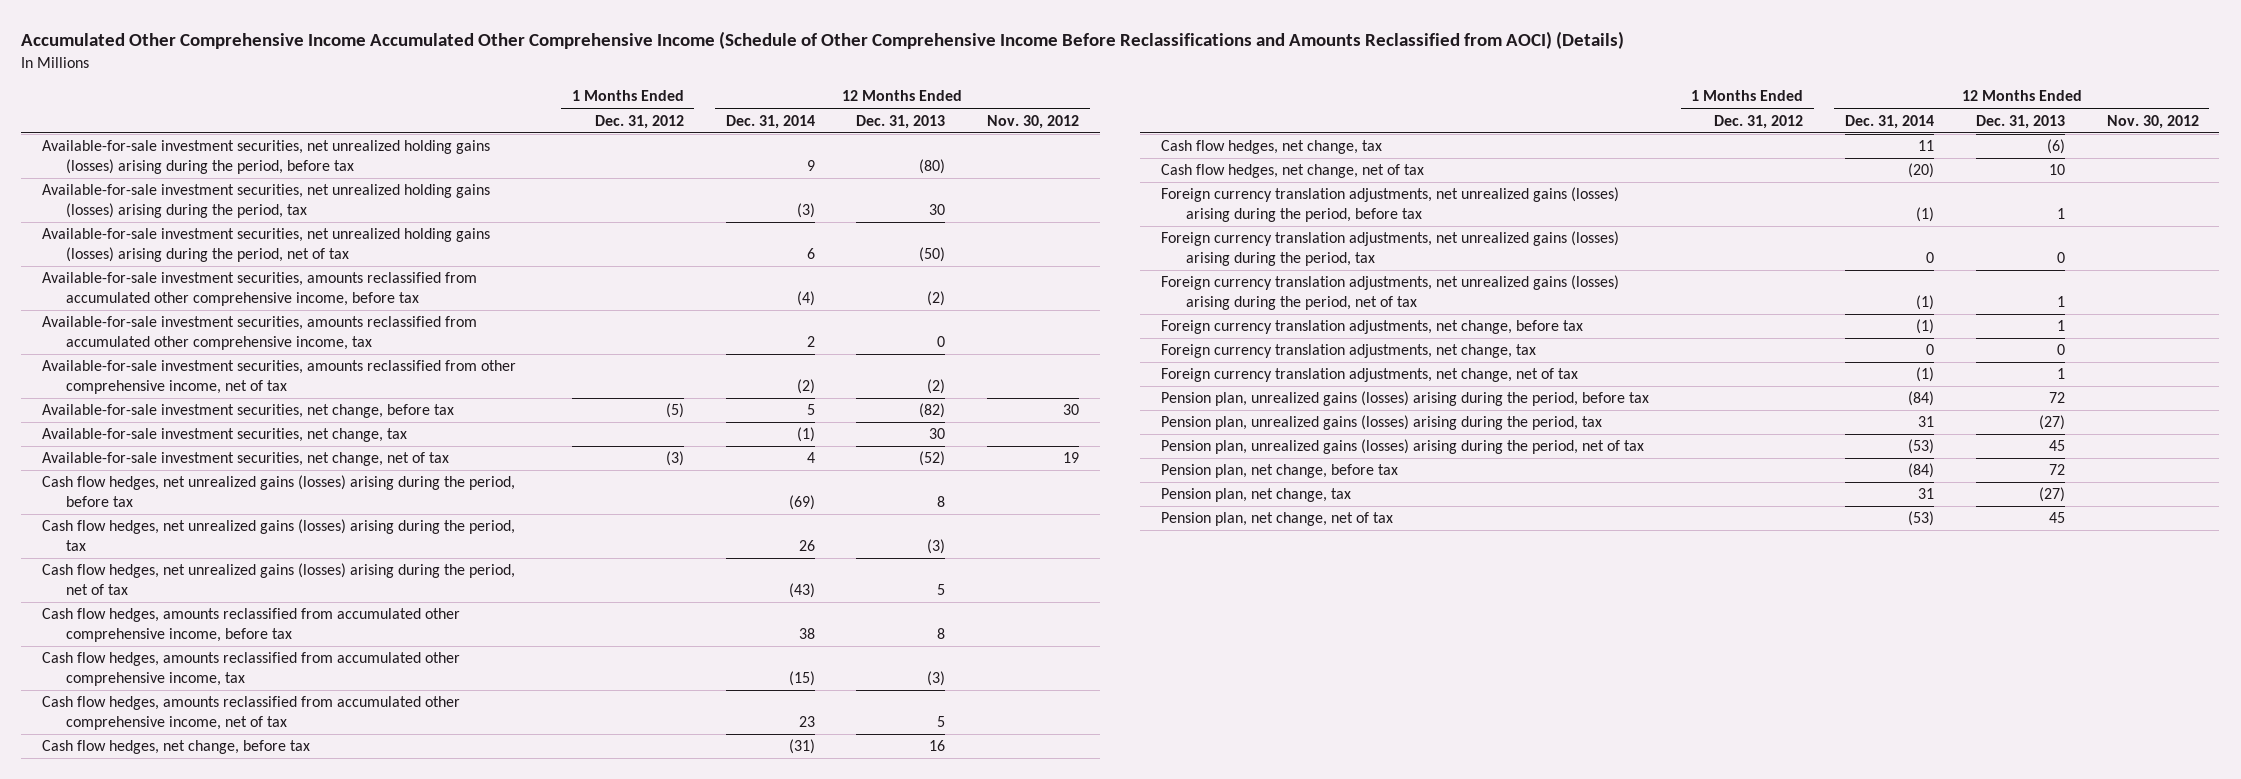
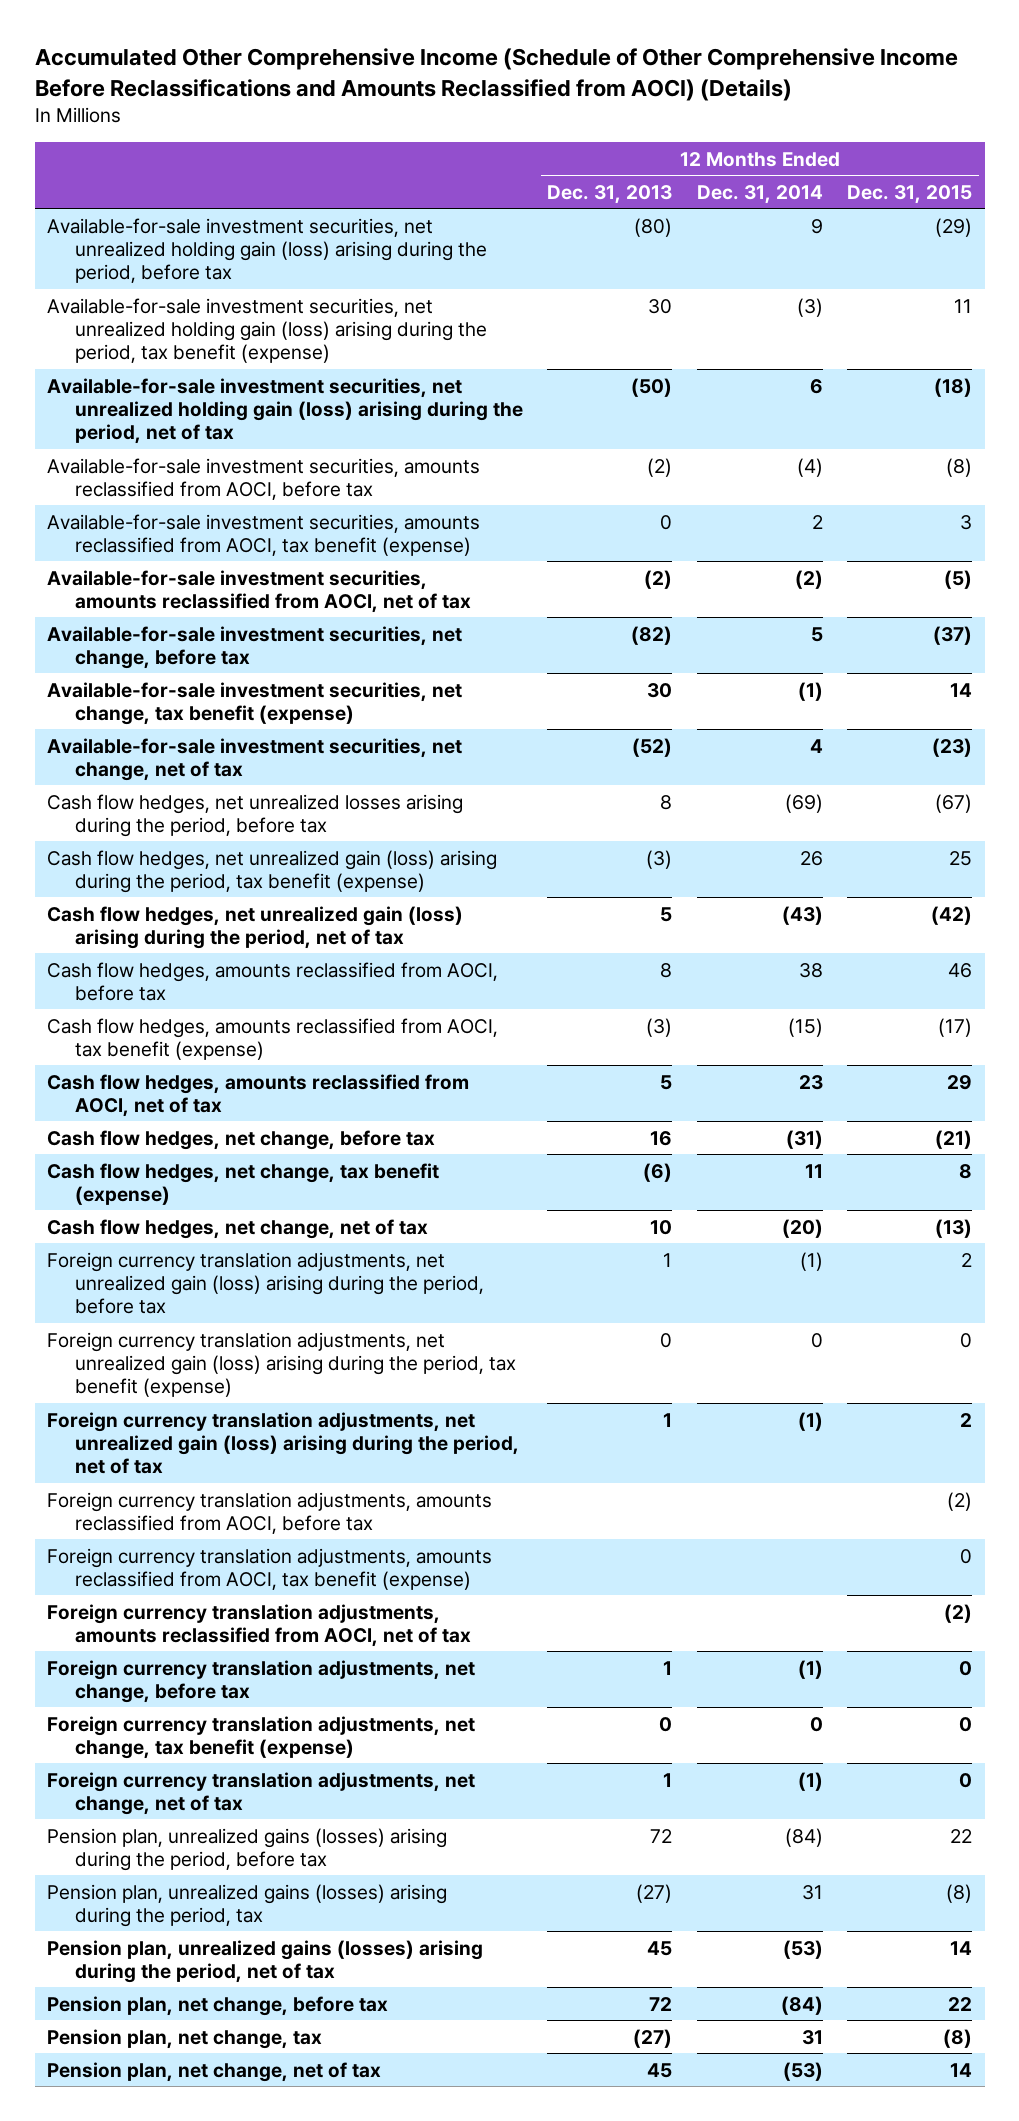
- Accumulated Other Comprehensive Income Accumulated Other Comprehensive Income (Schedule of Other Comprehensive Income Before Reclassifications and Amounts Reclassified from AOCI) (Details)
+ Accumulated Other Comprehensive Income (Schedule of Other Comprehensive Income Before Reclassifications and Amounts Reclassified from AOCI) (Details)
- | 1 Months Ended Dec. 31, 2012 | 12 Months Ended Dec. 31, 2014 | 12 Months Ended Dec. 31, 2013 | 12 Months Ended Nov. 30, 2012
+ | 12 Months Ended Dec. 31, 2013 | 12 Months Ended Dec. 31, 2014 | 12 Months Ended Dec. 31, 2015
- Available-for-sale investment securities, net unrealized holding gains (losses) arising during the period, before tax | | 9 | (80) |
- Available-for-sale investment securities, net unrealized holding gains (losses) arising during the period, tax | | (3) | 30 |
- Available-for-sale investment securities, net unrealized holding gains (losses) arising during the period, net of tax | | 6 | (50) |
- Available-for-sale investment securities, amounts reclassified from accumulated other comprehensive income, before tax | | (4) | (2) |
- Available-for-sale investment securities, amounts reclassified from accumulated other comprehensive income, tax | | 2 | 0 |
- Available-for-sale investment securities, amounts reclassified from other comprehensive income, net of tax | | (2) | (2) |
+ Available-for-sale investment securities, net unrealized holding gain (loss) arising during the period, before tax | (80) | 9 | (29)
+ Available-for-sale investment securities, net unrealized holding gain (loss) arising during the period, tax benefit (expense) | 30 | (3) | 11
+ Available-for-sale investment securities, net unrealized holding gain (loss) arising during the period, net of tax | (50) | 6 | (18)
+ Available-for-sale investment securities, amounts reclassified from AOCI, before tax | (2) | (4) | (8)
+ Available-for-sale investment securities, amounts reclassified from AOCI, tax benefit (expense) | 0 | 2 | 3
+ Available-for-sale investment securities, amounts reclassified from AOCI, net of tax | (2) | (2) | (5)
- Available-for-sale investment securities, net change, tax | | (1) | 30 |
+ Available-for-sale investment securities, net change, tax benefit (expense) | 30 | (1) | 14
- Cash flow hedges, net unrealized gains (losses) arising during the period, before tax | | (69) | 8 |
- Cash flow hedges, net unrealized gains (losses) arising during the period, tax | | 26 | (3) |
- Cash flow hedges, net unrealized gains (losses) arising during the period, net of tax | | (43) | 5 |
- Cash flow hedges, amounts reclassified from accumulated other comprehensive income, before tax | | 38 | 8 |
- Cash flow hedges, amounts reclassified from accumulated other comprehensive income, tax | | (15) | (3) |
- Cash flow hedges, amounts reclassified from accumulated other comprehensive income, net of tax | | 23 | 5 |
+ Cash flow hedges, net unrealized losses arising during the period, before tax | 8 | (69) | (67)
+ Cash flow hedges, net unrealized gain (loss) arising during the period, tax benefit (expense) | (3) | 26 | 25
+ Cash flow hedges, net unrealized gain (loss) arising during the period, net of tax | 5 | (43) | (42)
+ Cash flow hedges, amounts reclassified from AOCI, before tax | 8 | 38 | 46
+ Cash flow hedges, amounts reclassified from AOCI, tax benefit (expense) | (3) | (15) | (17)
+ Cash flow hedges, amounts reclassified from AOCI, net of tax | 5 | 23 | 29
- Cash flow hedges, net change, tax | | 11 | (6) |
+ Cash flow hedges, net change, tax benefit (expense) | (6) | 11 | 8
- Foreign currency translation adjustments, net unrealized gains (losses) arising during the period, before tax | | (1) | 1 |
- Foreign currency translation adjustments, net unrealized gains (losses) arising during the period, tax | | 0 | 0 |
- Foreign currency translation adjustments, net unrealized gains (losses) arising during the period, net of tax | | (1) | 1 |
+ Foreign currency translation adjustments, net unrealized gain (loss) arising during the period, before tax | 1 | (1) | 2
+ Foreign currency translation adjustments, net unrealized gain (loss) arising during the period, tax benefit (expense) | 0 | 0 | 0
+ Foreign currency translation adjustments, net unrealized gain (loss) arising during the period, net of tax | 1 | (1) | 2
+ Foreign currency translation adjustments, amounts reclassified from AOCI, before tax | | | (2)
+ Foreign currency translation adjustments, amounts reclassified from AOCI, tax benefit (expense) | | | 0
+ Foreign currency translation adjustments, amounts reclassified from AOCI, net of tax | | | (2)
- Foreign currency translation adjustments, net change, tax | | 0 | 0 |
+ Foreign currency translation adjustments, net change, tax benefit (expense) | 0 | 0 | 0

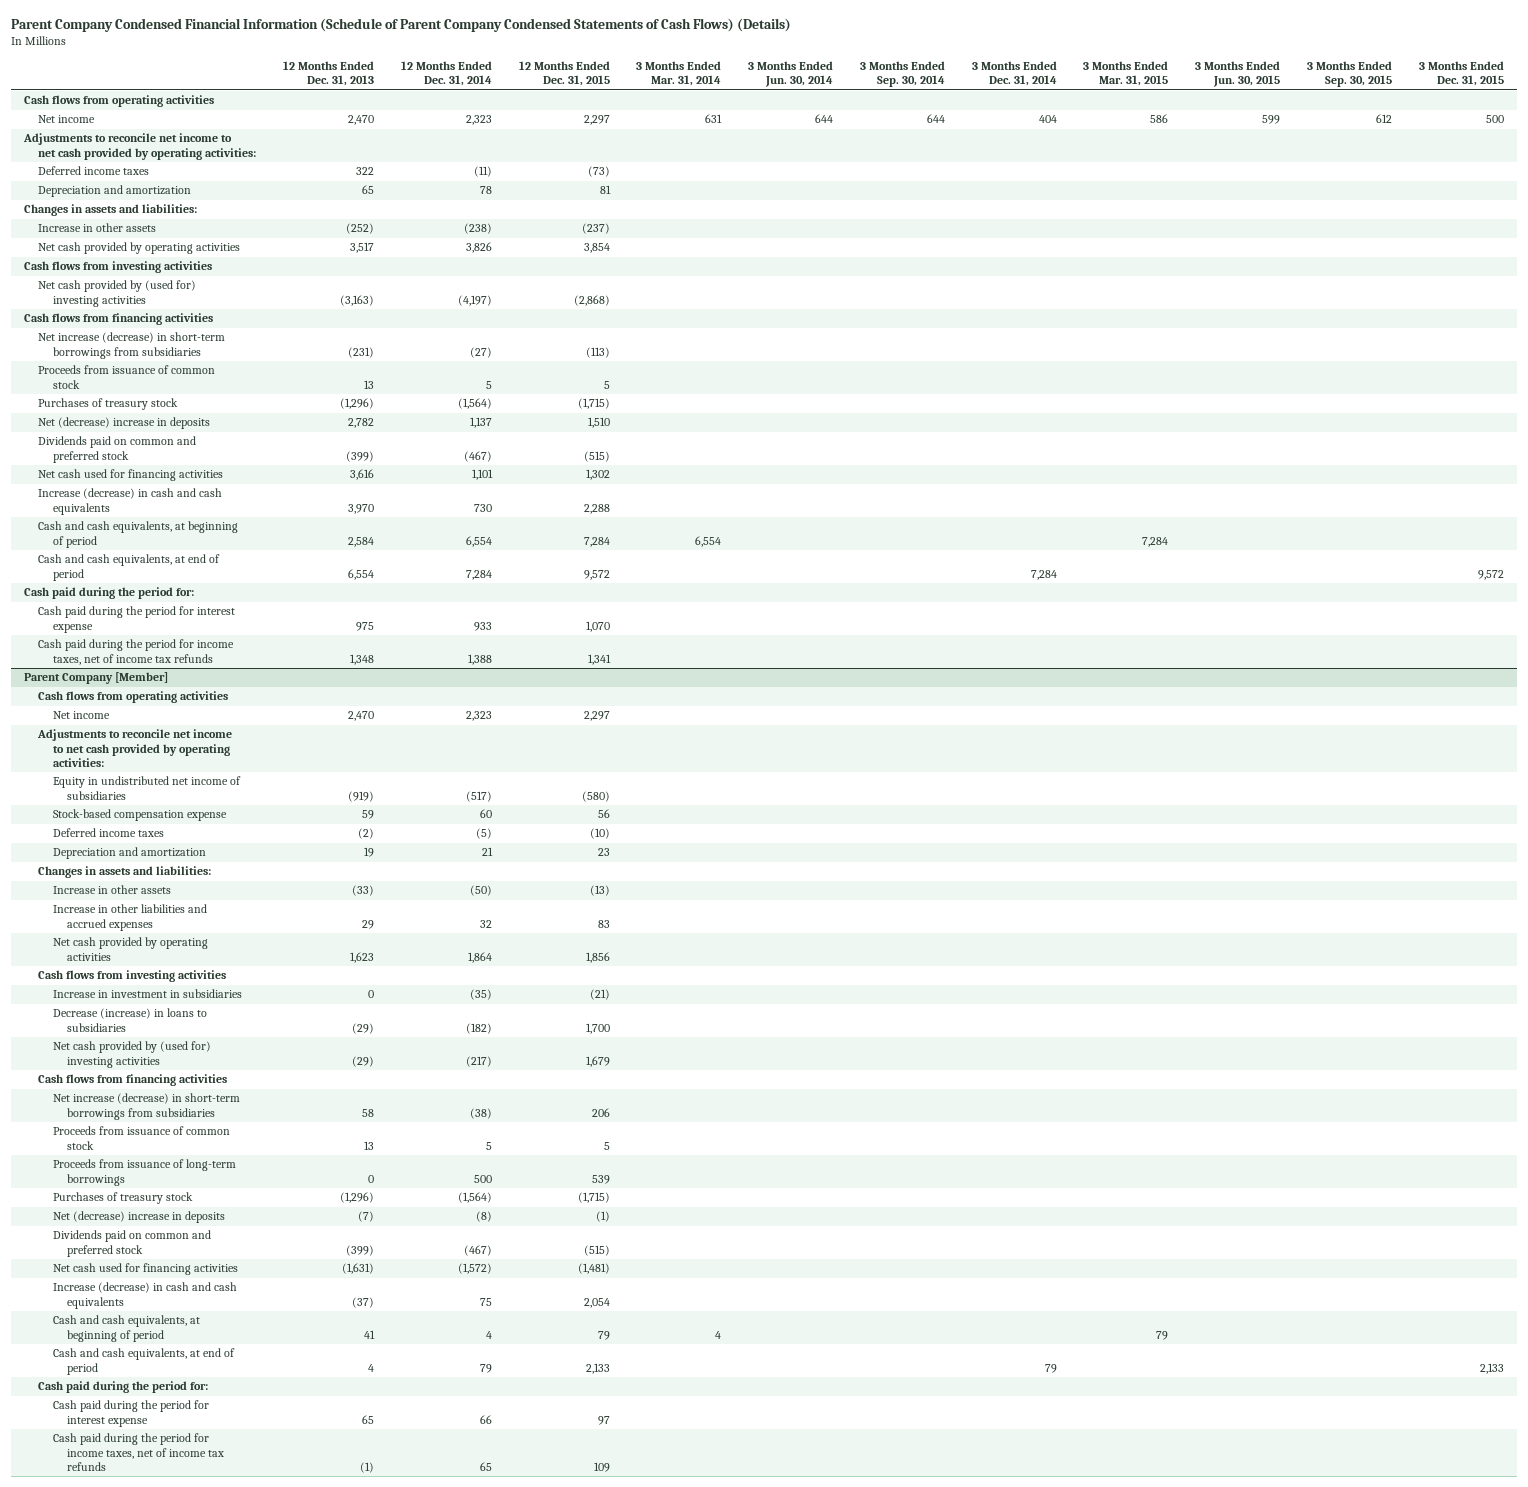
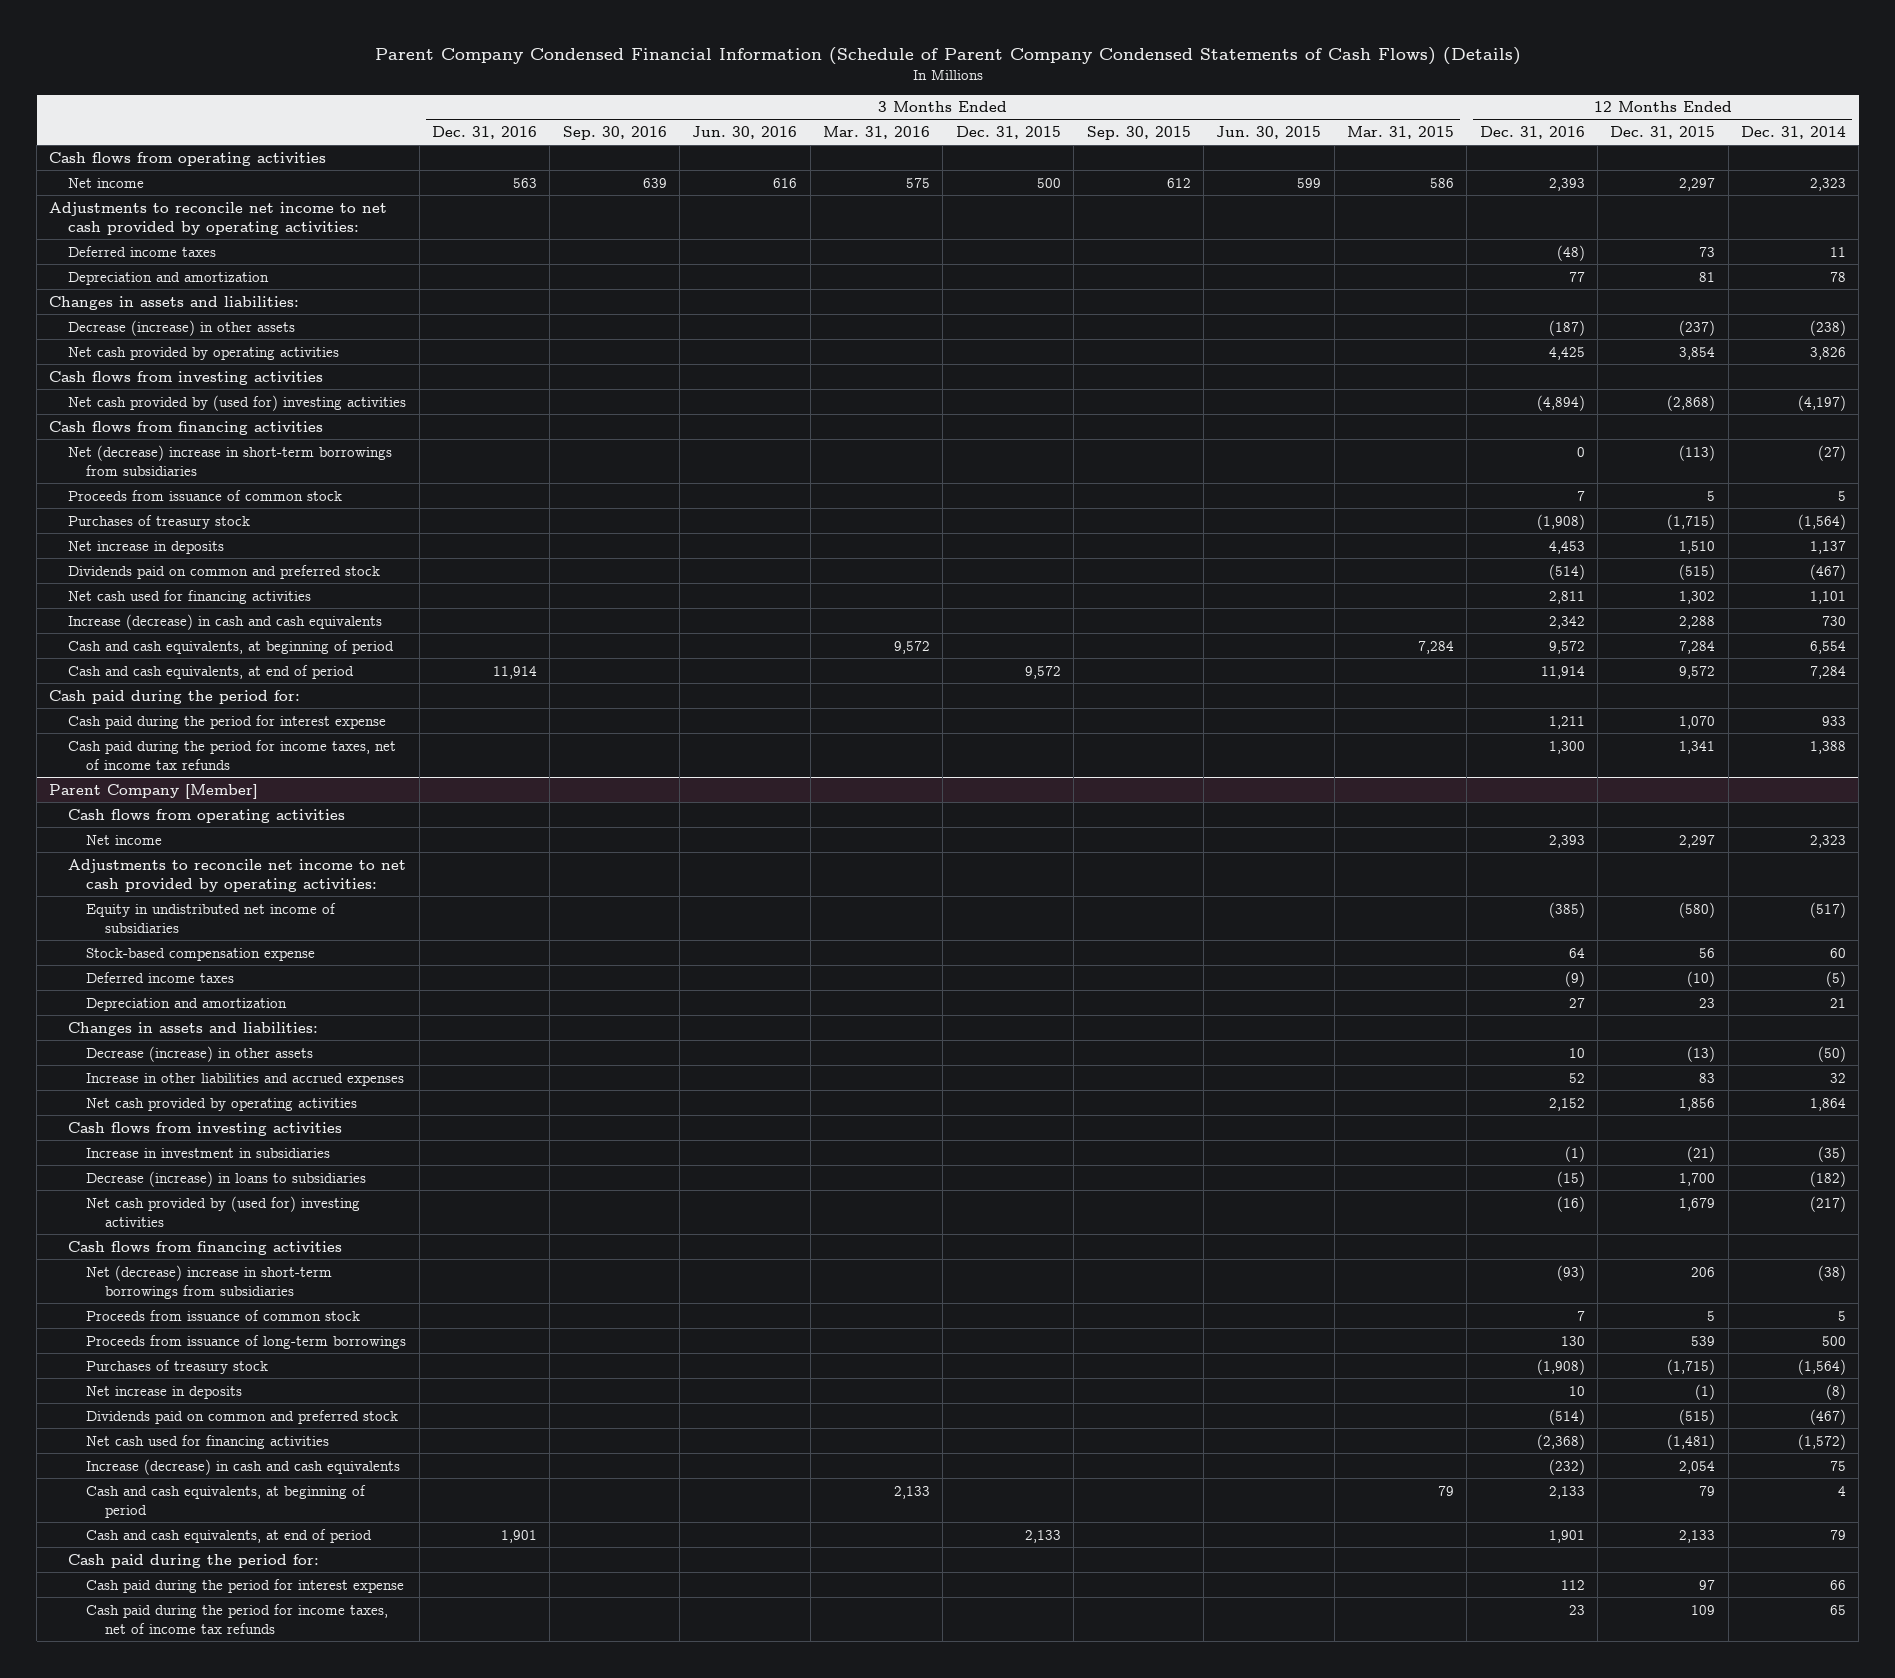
- | 12 Months Ended Dec. 31, 2013 | 12 Months Ended Dec. 31, 2014 | 12 Months Ended Dec. 31, 2015 | 3 Months Ended Mar. 31, 2014 | 3 Months Ended Jun. 30, 2014 | 3 Months Ended Sep. 30, 2014 | 3 Months Ended Dec. 31, 2014 | 3 Months Ended Mar. 31, 2015 | 3 Months Ended Jun. 30, 2015 | 3 Months Ended Sep. 30, 2015 | 3 Months Ended Dec. 31, 2015
+ | 3 Months Ended Dec. 31, 2016 | 3 Months Ended Sep. 30, 2016 | 3 Months Ended Jun. 30, 2016 | 3 Months Ended Mar. 31, 2016 | 3 Months Ended Dec. 31, 2015 | 3 Months Ended Sep. 30, 2015 | 3 Months Ended Jun. 30, 2015 | 3 Months Ended Mar. 31, 2015 | 12 Months Ended Dec. 31, 2016 | 12 Months Ended Dec. 31, 2015 | 12 Months Ended Dec. 31, 2014
- Deferred income taxes | 322 | (11) | (73) | | | | | | | |
+ Deferred income taxes | | | | | | | | | (48) | 73 | 11
- Increase in other assets | (252) | (238) | (237) | | | | | | | |
+ Decrease (increase) in other assets | | | | | | | | | (187) | (237) | (238)
- Net increase (decrease) in short-term borrowings from subsidiaries | (231) | (27) | (113) | | | | | | | |
+ Net (decrease) increase in short-term borrowings from subsidiaries | | | | | | | | | 0 | (113) | (27)
- Net (decrease) increase in deposits | 2,782 | 1,137 | 1,510 | | | | | | | |
+ Net increase in deposits | | | | | | | | | 4,453 | 1,510 | 1,137
@ Parent Company [Member]
- Increase in other assets | (33) | (50) | (13) | | | | | | | |
+ Decrease (increase) in other assets | | | | | | | | | 10 | (13) | (50)
- Net increase (decrease) in short-term borrowings from subsidiaries | 58 | (38) | 206 | | | | | | | |
+ Net (decrease) increase in short-term borrowings from subsidiaries | | | | | | | | | (93) | 206 | (38)
- Net (decrease) increase in deposits | (7) | (8) | (1) | | | | | | | |
+ Net increase in deposits | | | | | | | | | 10 | (1) | (8)

